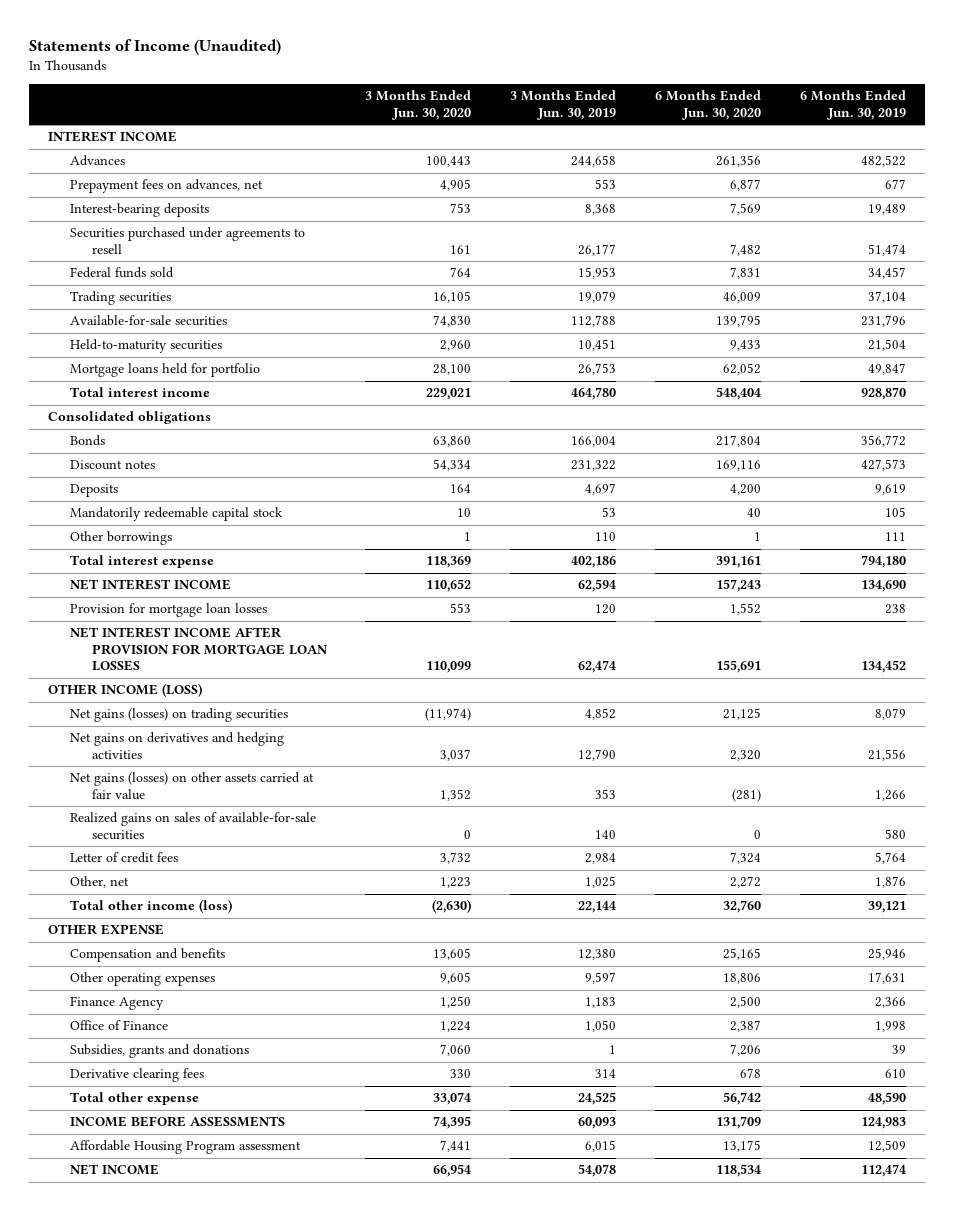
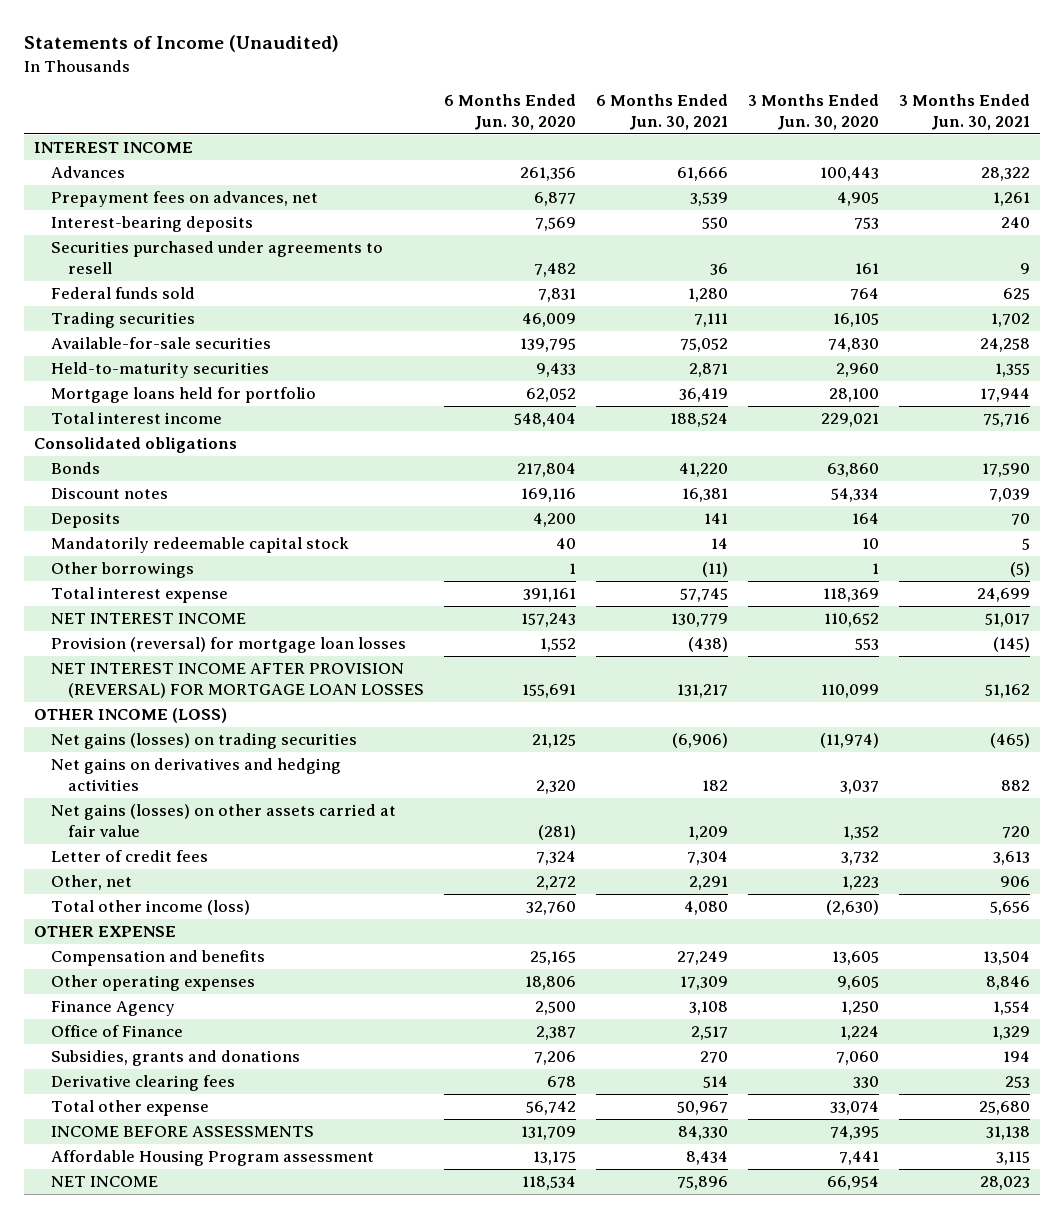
- | 3 Months Ended Jun. 30, 2020 | 3 Months Ended Jun. 30, 2019 | 6 Months Ended Jun. 30, 2020 | 6 Months Ended Jun. 30, 2019
+ | 6 Months Ended Jun. 30, 2020 | 6 Months Ended Jun. 30, 2021 | 3 Months Ended Jun. 30, 2020 | 3 Months Ended Jun. 30, 2021
- Provision for mortgage loan losses | 553 | 120 | 1,552 | 238
- NET INTEREST INCOME AFTER PROVISION FOR MORTGAGE LOAN LOSSES | 110,099 | 62,474 | 155,691 | 134,452
+ Provision (reversal) for mortgage loan losses | 1,552 | (438) | 553 | (145)
+ NET INTEREST INCOME AFTER PROVISION (REVERSAL) FOR MORTGAGE LOAN LOSSES | 155,691 | 131,217 | 110,099 | 51,162
- Realized gains on sales of available-for-sale securities | 0 | 140 | 0 | 580

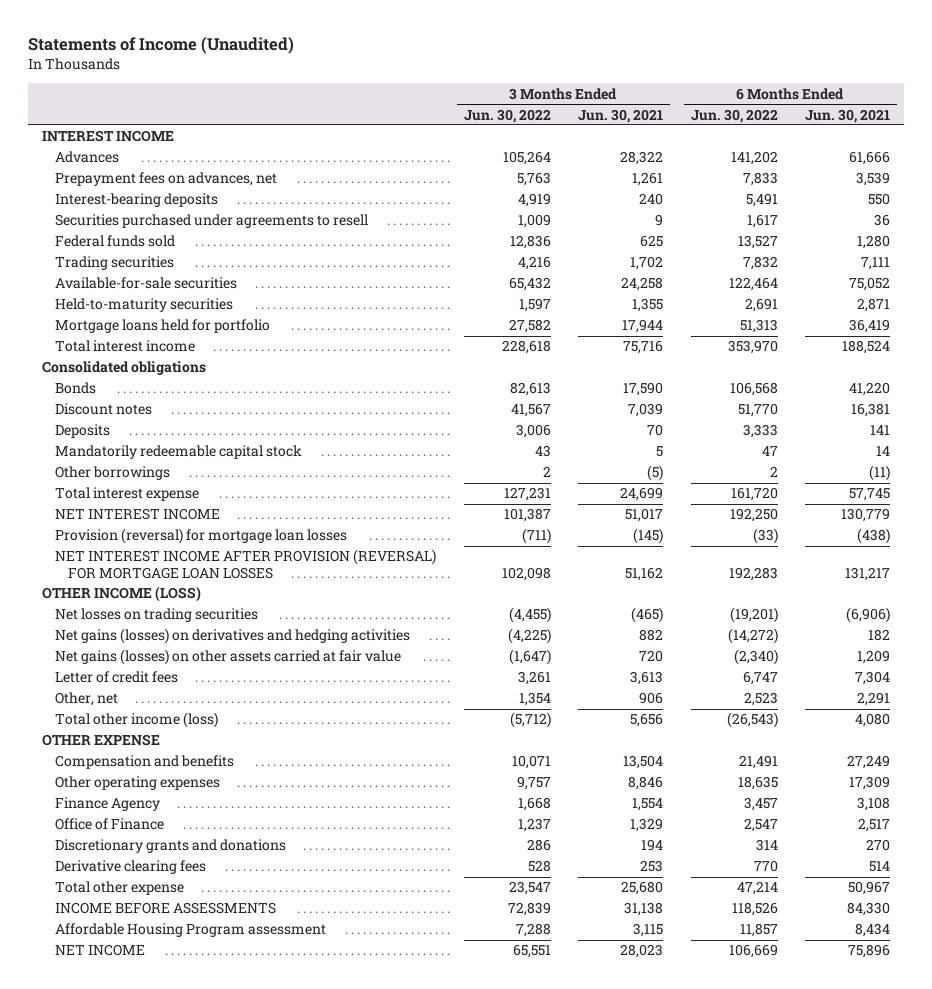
- | 6 Months Ended Jun. 30, 2020 | 6 Months Ended Jun. 30, 2021 | 3 Months Ended Jun. 30, 2020 | 3 Months Ended Jun. 30, 2021
+ | 3 Months Ended Jun. 30, 2022 | 3 Months Ended Jun. 30, 2021 | 6 Months Ended Jun. 30, 2022 | 6 Months Ended Jun. 30, 2021
- Net gains (losses) on trading securities | 21,125 | (6,906) | (11,974) | (465)
- Net gains on derivatives and hedging activities | 2,320 | 182 | 3,037 | 882
+ Net losses on trading securities | (4,455) | (465) | (19,201) | (6,906)
+ Net gains (losses) on derivatives and hedging activities | (4,225) | 882 | (14,272) | 182
- Subsidies, grants and donations | 7,206 | 270 | 7,060 | 194
+ Discretionary grants and donations | 286 | 194 | 314 | 270

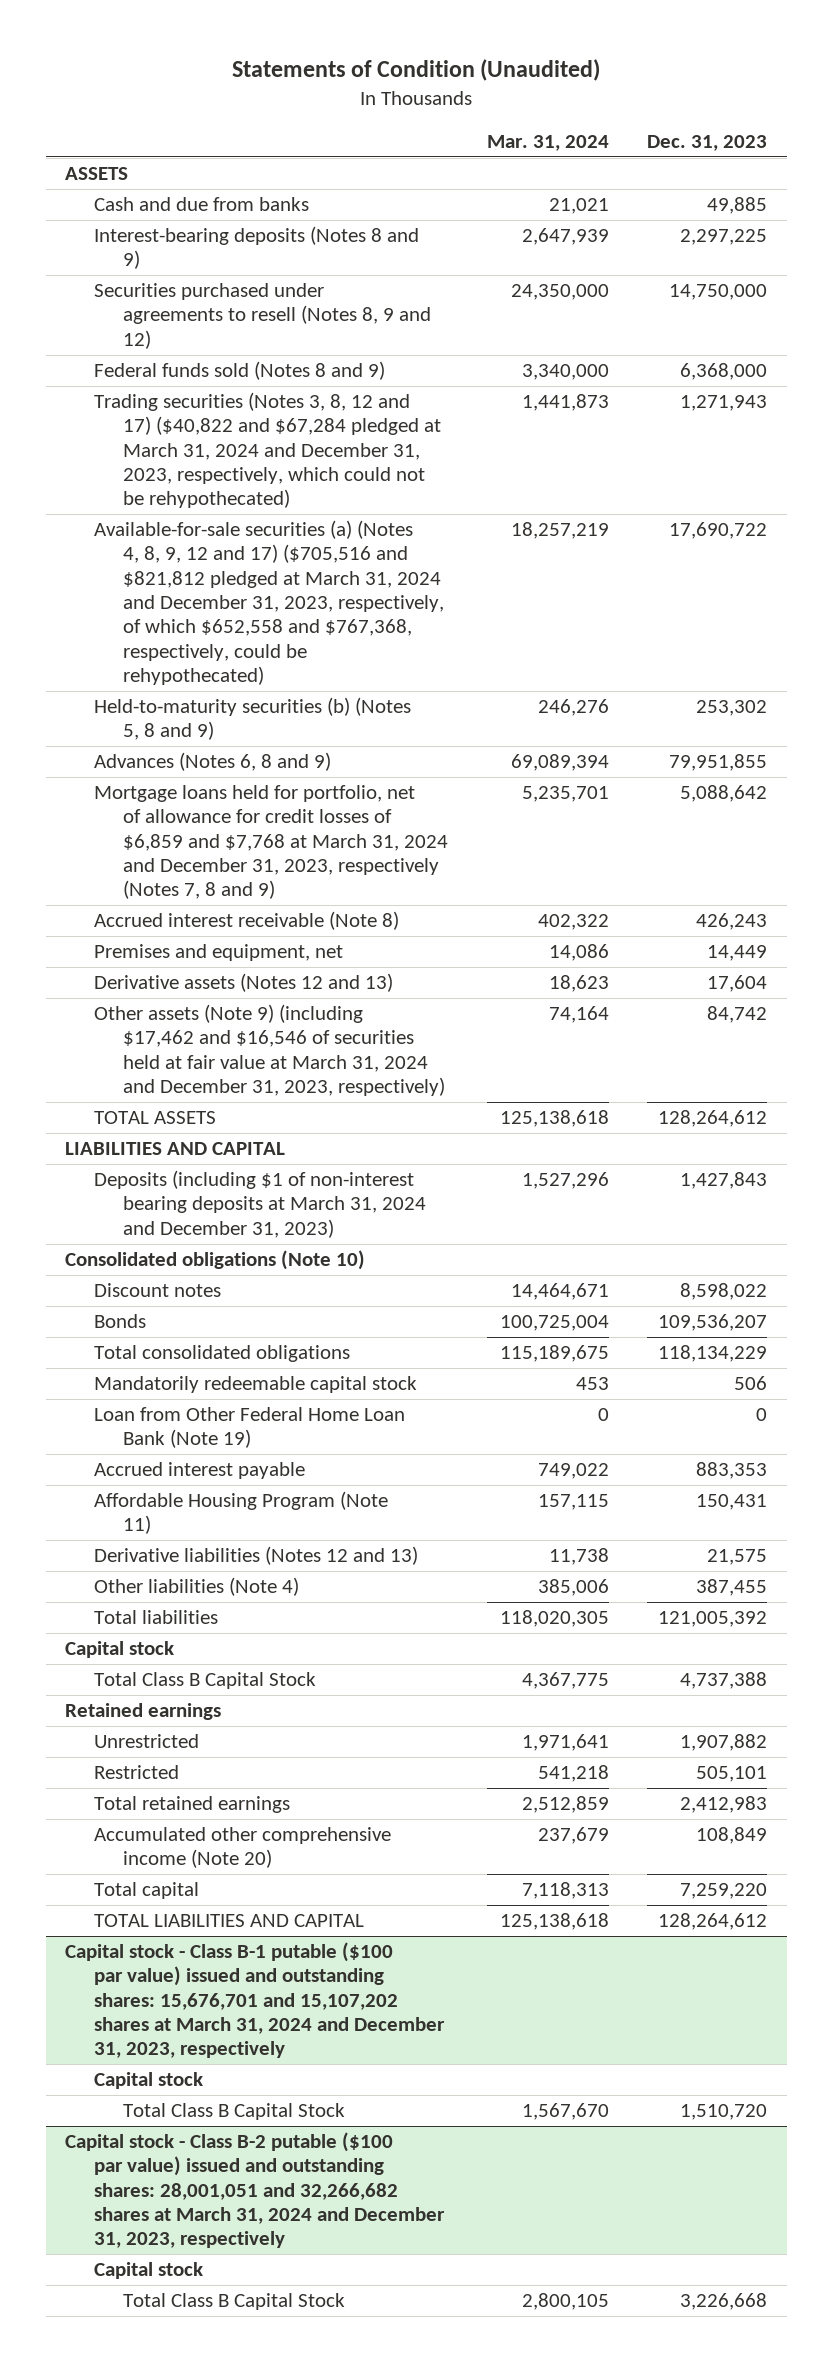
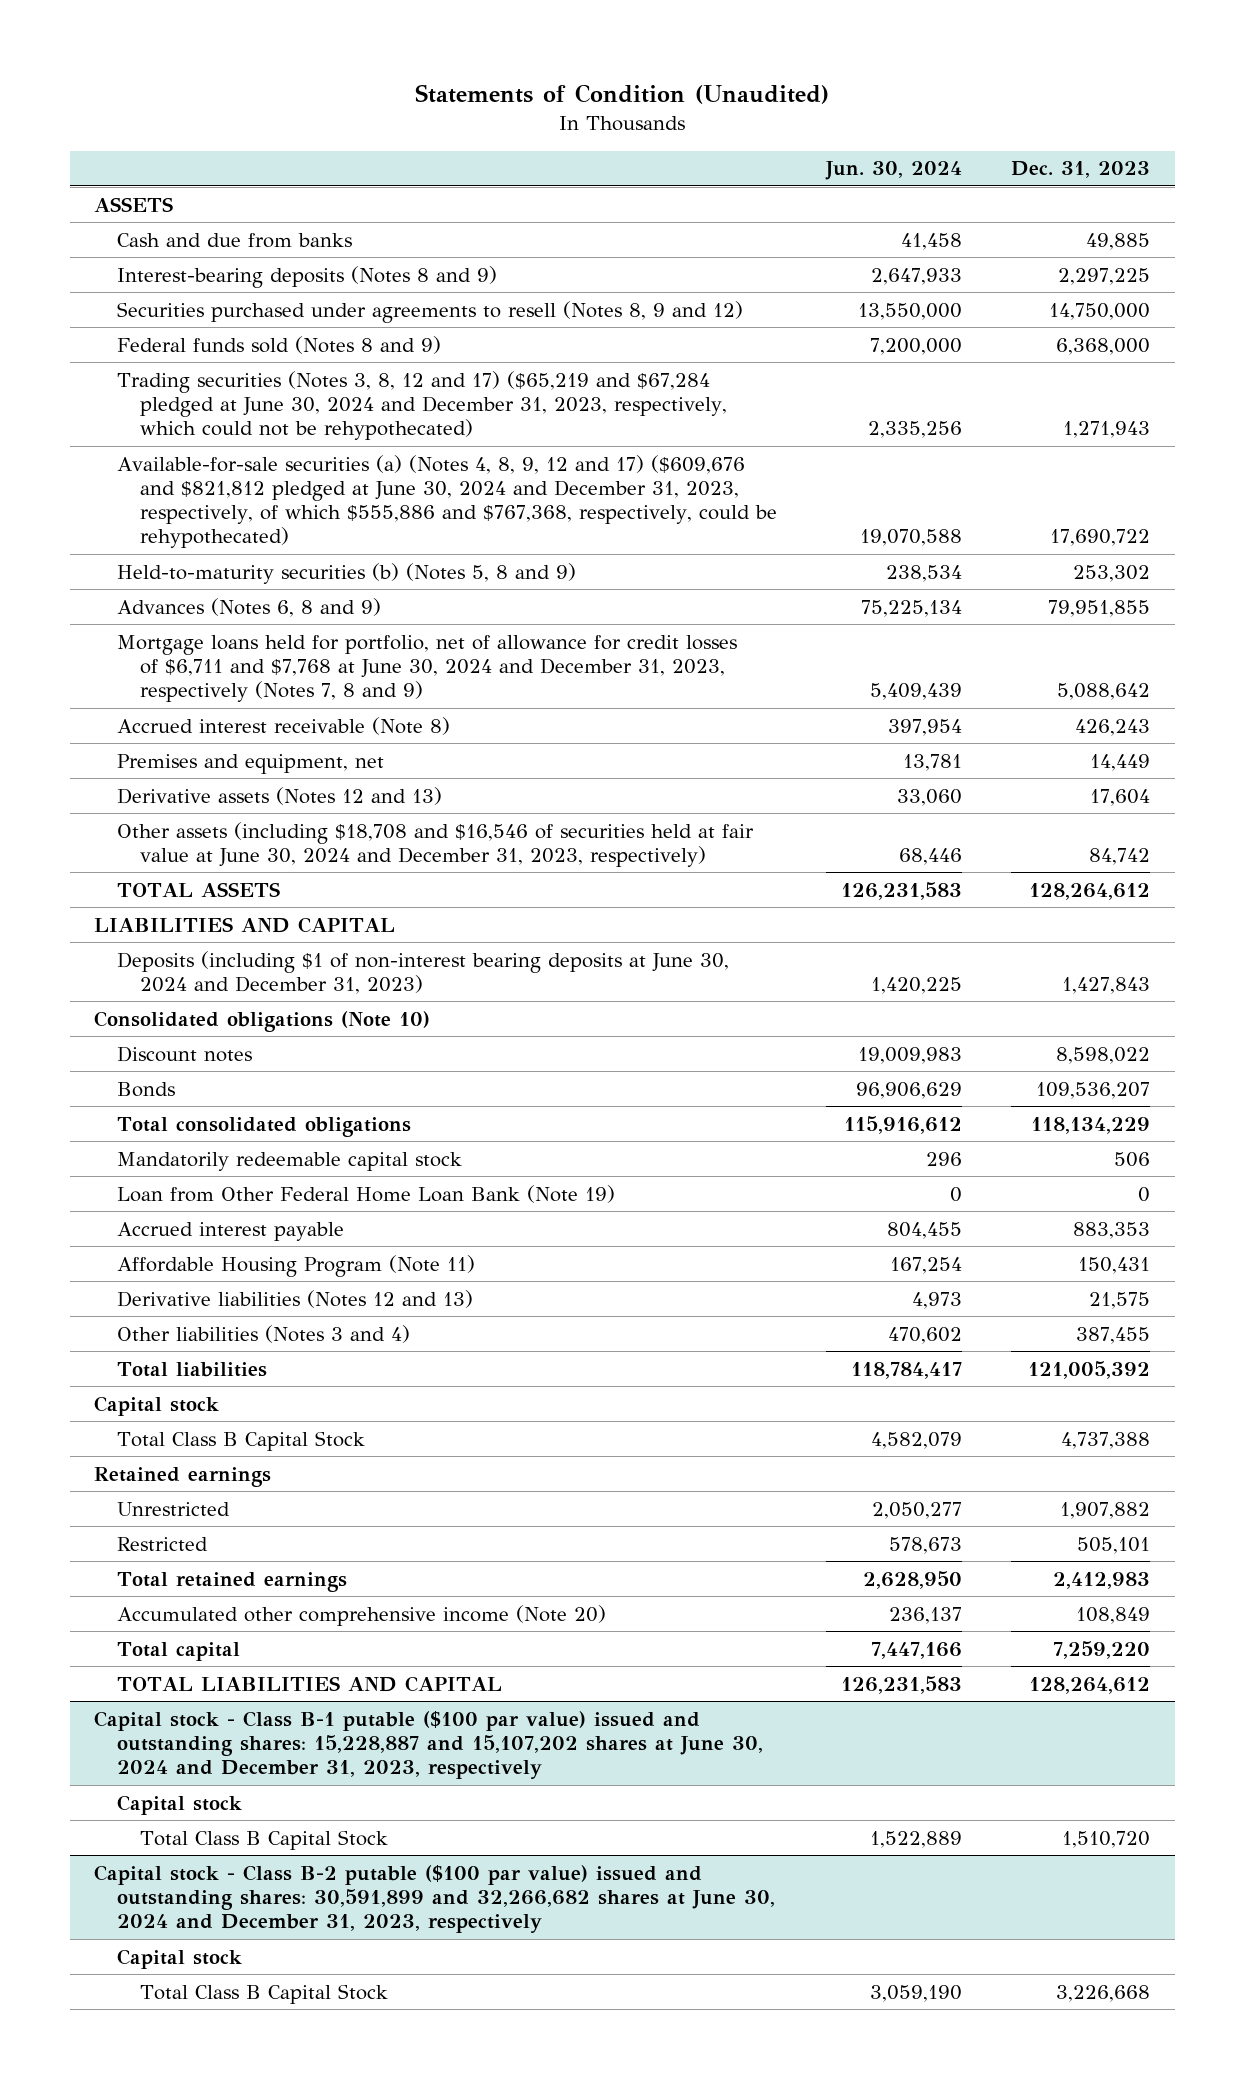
- | Mar. 31, 2024 | Dec. 31, 2023
+ | Jun. 30, 2024 | Dec. 31, 2023
- Trading securities (Notes 3, 8, 12 and 17) ($40,822 and $67,284 pledged at March 31, 2024 and December 31, 2023, respectively, which could not be rehypothecated) | 1,441,873 | 1,271,943
- Available-for-sale securities (a) (Notes 4, 8, 9, 12 and 17) ($705,516 and $821,812 pledged at March 31, 2024 and December 31, 2023, respectively, of which $652,558 and $767,368, respectively, could be rehypothecated) | 18,257,219 | 17,690,722
+ Trading securities (Notes 3, 8, 12 and 17) ($65,219 and $67,284 pledged at June 30, 2024 and December 31, 2023, respectively, which could not be rehypothecated) | 2,335,256 | 1,271,943
+ Available-for-sale securities (a) (Notes 4, 8, 9, 12 and 17) ($609,676 and $821,812 pledged at June 30, 2024 and December 31, 2023, respectively, of which $555,886 and $767,368, respectively, could be rehypothecated) | 19,070,588 | 17,690,722
- Mortgage loans held for portfolio, net of allowance for credit losses of $6,859 and $7,768 at March 31, 2024 and December 31, 2023, respectively (Notes 7, 8 and 9) | 5,235,701 | 5,088,642
+ Mortgage loans held for portfolio, net of allowance for credit losses of $6,711 and $7,768 at June 30, 2024 and December 31, 2023, respectively (Notes 7, 8 and 9) | 5,409,439 | 5,088,642
- Other assets (Note 9) (including $17,462 and $16,546 of securities held at fair value at March 31, 2024 and December 31, 2023, respectively) | 74,164 | 84,742
+ Other assets (including $18,708 and $16,546 of securities held at fair value at June 30, 2024 and December 31, 2023, respectively) | 68,446 | 84,742
- Deposits (including $1 of non-interest bearing deposits at March 31, 2024 and December 31, 2023) | 1,527,296 | 1,427,843
+ Deposits (including $1 of non-interest bearing deposits at June 30, 2024 and December 31, 2023) | 1,420,225 | 1,427,843
- Other liabilities (Note 4) | 385,006 | 387,455
+ Other liabilities (Notes 3 and 4) | 470,602 | 387,455
- Capital stock - Class B-1 putable ($100 par value) issued and outstanding shares: 15,676,701 and 15,107,202 shares at March 31, 2024 and December 31, 2023, respectively
+ Capital stock - Class B-1 putable ($100 par value) issued and outstanding shares: 15,228,887 and 15,107,202 shares at June 30, 2024 and December 31, 2023, respectively
- Capital stock - Class B-2 putable ($100 par value) issued and outstanding shares: 28,001,051 and 32,266,682 shares at March 31, 2024 and December 31, 2023, respectively
+ Capital stock - Class B-2 putable ($100 par value) issued and outstanding shares: 30,591,899 and 32,266,682 shares at June 30, 2024 and December 31, 2023, respectively

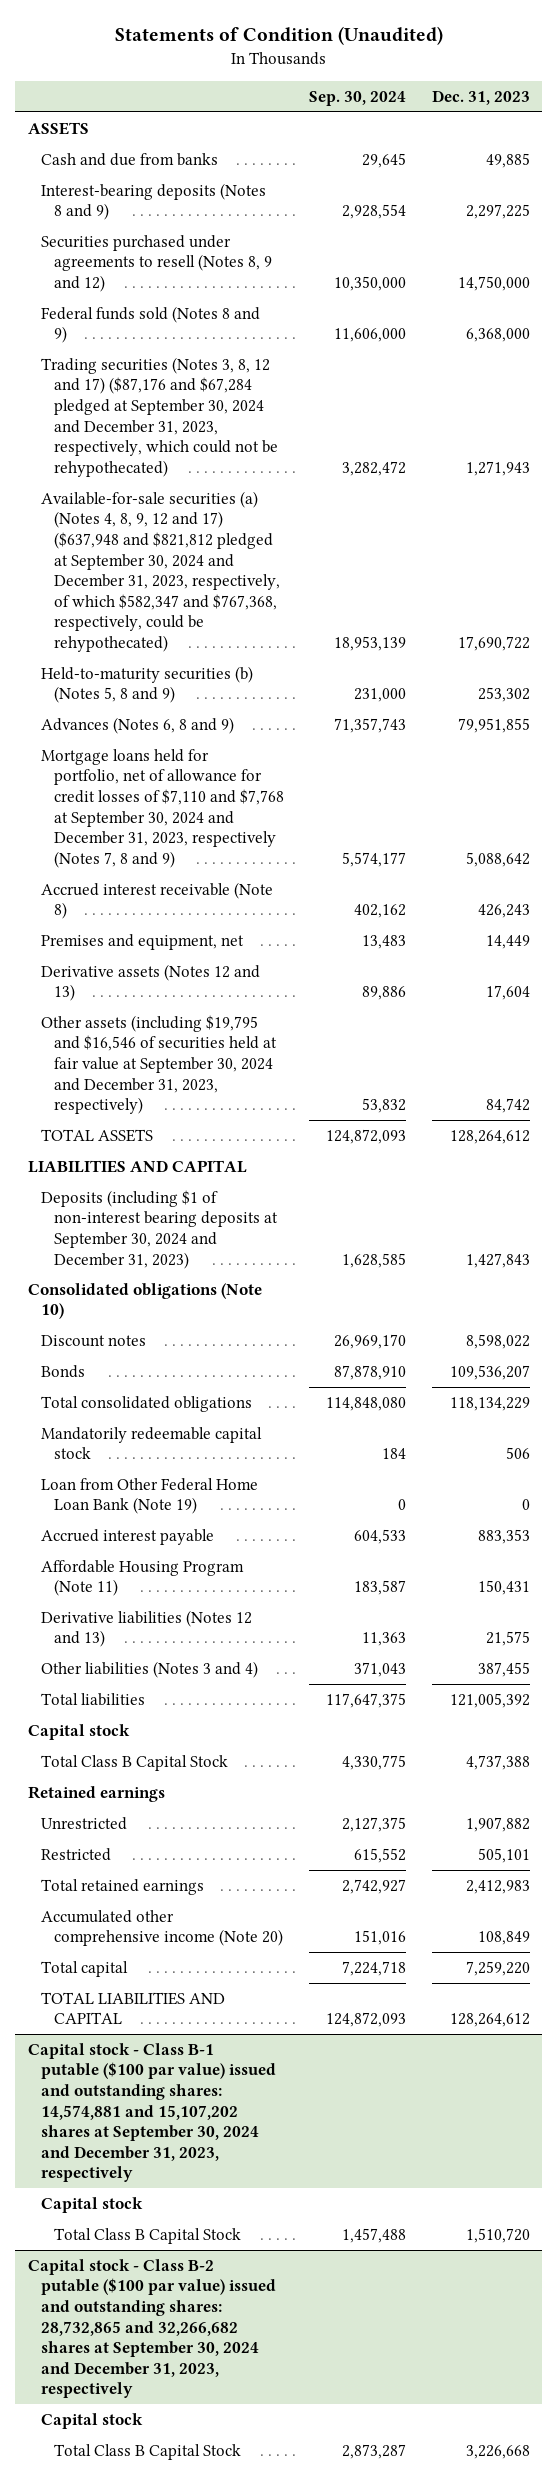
- | Jun. 30, 2024 | Dec. 31, 2023
+ | Sep. 30, 2024 | Dec. 31, 2023
- Trading securities (Notes 3, 8, 12 and 17) ($65,219 and $67,284 pledged at June 30, 2024 and December 31, 2023, respectively, which could not be rehypothecated) | 2,335,256 | 1,271,943
- Available-for-sale securities (a) (Notes 4, 8, 9, 12 and 17) ($609,676 and $821,812 pledged at June 30, 2024 and December 31, 2023, respectively, of which $555,886 and $767,368, respectively, could be rehypothecated) | 19,070,588 | 17,690,722
+ Trading securities (Notes 3, 8, 12 and 17) ($87,176 and $67,284 pledged at September 30, 2024 and December 31, 2023, respectively, which could not be rehypothecated) | 3,282,472 | 1,271,943
+ Available-for-sale securities (a) (Notes 4, 8, 9, 12 and 17) ($637,948 and $821,812 pledged at September 30, 2024 and December 31, 2023, respectively, of which $582,347 and $767,368, respectively, could be rehypothecated) | 18,953,139 | 17,690,722
- Mortgage loans held for portfolio, net of allowance for credit losses of $6,711 and $7,768 at June 30, 2024 and December 31, 2023, respectively (Notes 7, 8 and 9) | 5,409,439 | 5,088,642
+ Mortgage loans held for portfolio, net of allowance for credit losses of $7,110 and $7,768 at September 30, 2024 and December 31, 2023, respectively (Notes 7, 8 and 9) | 5,574,177 | 5,088,642
- Other assets (including $18,708 and $16,546 of securities held at fair value at June 30, 2024 and December 31, 2023, respectively) | 68,446 | 84,742
+ Other assets (including $19,795 and $16,546 of securities held at fair value at September 30, 2024 and December 31, 2023, respectively) | 53,832 | 84,742
- Deposits (including $1 of non-interest bearing deposits at June 30, 2024 and December 31, 2023) | 1,420,225 | 1,427,843
+ Deposits (including $1 of non-interest bearing deposits at September 30, 2024 and December 31, 2023) | 1,628,585 | 1,427,843
- Capital stock - Class B-1 putable ($100 par value) issued and outstanding shares: 15,228,887 and 15,107,202 shares at June 30, 2024 and December 31, 2023, respectively
+ Capital stock - Class B-1 putable ($100 par value) issued and outstanding shares: 14,574,881 and 15,107,202 shares at September 30, 2024 and December 31, 2023, respectively
- Capital stock - Class B-2 putable ($100 par value) issued and outstanding shares: 30,591,899 and 32,266,682 shares at June 30, 2024 and December 31, 2023, respectively
+ Capital stock - Class B-2 putable ($100 par value) issued and outstanding shares: 28,732,865 and 32,266,682 shares at September 30, 2024 and December 31, 2023, respectively

